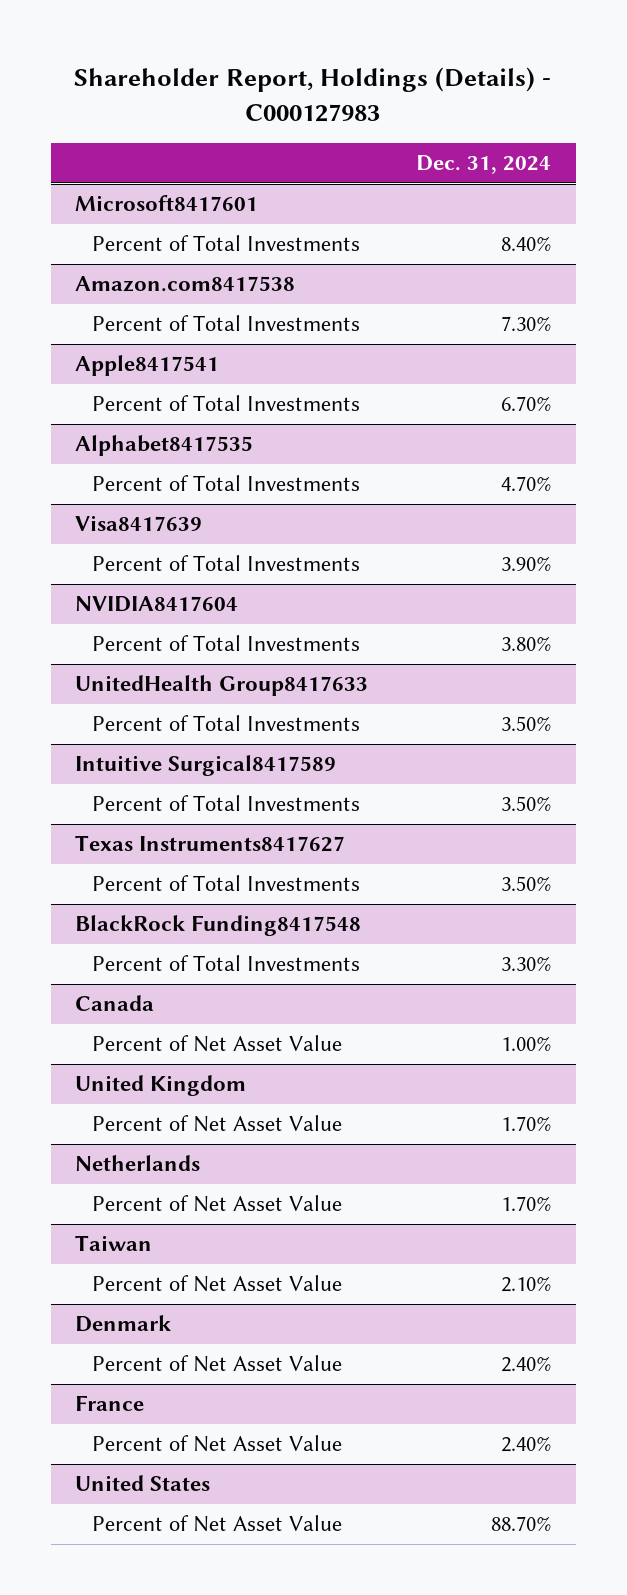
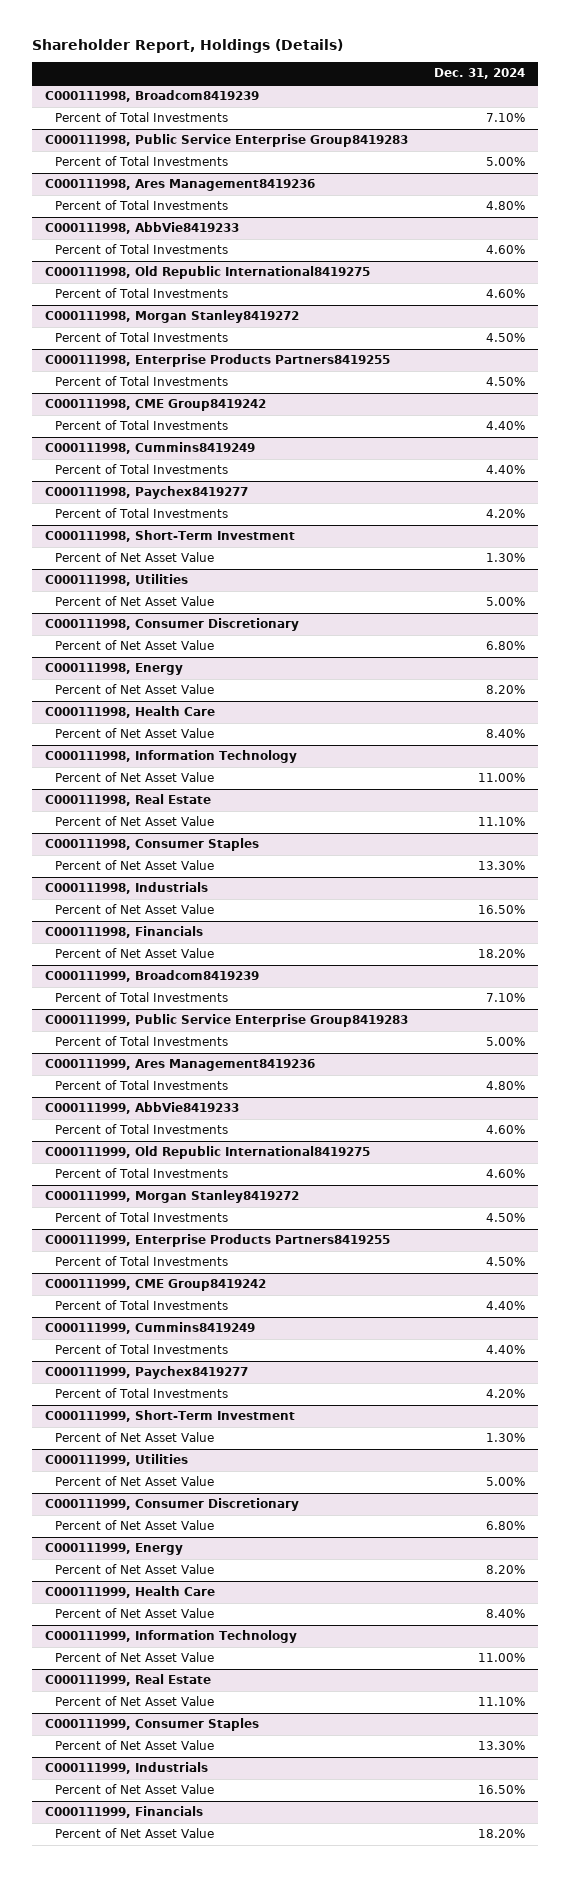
- Shareholder Report, Holdings (Details) - C000127983
+ Shareholder Report, Holdings (Details)
- Microsoft8417601
- Percent of Total Investments | 8.40%
- Amazon.com8417538
- Percent of Total Investments | 7.30%
- Apple8417541
- Percent of Total Investments | 6.70%
- Alphabet8417535
- Percent of Total Investments | 4.70%
- Visa8417639
- Percent of Total Investments | 3.90%
- NVIDIA8417604
- Percent of Total Investments | 3.80%
- UnitedHealth Group8417633
- Percent of Total Investments | 3.50%
- Intuitive Surgical8417589
- Percent of Total Investments | 3.50%
- Texas Instruments8417627
- Percent of Total Investments | 3.50%
- BlackRock Funding8417548
- Percent of Total Investments | 3.30%
- Canada
- Percent of Net Asset Value | 1.00%
- United Kingdom
- Percent of Net Asset Value | 1.70%
- Netherlands
- Percent of Net Asset Value | 1.70%
- Taiwan
- Percent of Net Asset Value | 2.10%
- Denmark
- Percent of Net Asset Value | 2.40%
- France
- Percent of Net Asset Value | 2.40%
- United States
- Percent of Net Asset Value | 88.70%
+ C000111998, Broadcom8419239
+ Percent of Total Investments | 7.10%
+ C000111998, Public Service Enterprise Group8419283
+ Percent of Total Investments | 5.00%
+ C000111998, Ares Management8419236
+ Percent of Total Investments | 4.80%
+ C000111998, AbbVie8419233
+ Percent of Total Investments | 4.60%
+ C000111998, Old Republic International8419275
+ Percent of Total Investments | 4.60%
+ C000111998, Morgan Stanley8419272
+ Percent of Total Investments | 4.50%
+ C000111998, Enterprise Products Partners8419255
+ Percent of Total Investments | 4.50%
+ C000111998, CME Group8419242
+ Percent of Total Investments | 4.40%
+ C000111998, Cummins8419249
+ Percent of Total Investments | 4.40%
+ C000111998, Paychex8419277
+ Percent of Total Investments | 4.20%
+ C000111998, Short-Term Investment
+ Percent of Net Asset Value | 1.30%
+ C000111998, Utilities
+ Percent of Net Asset Value | 5.00%
+ C000111998, Consumer Discretionary
+ Percent of Net Asset Value | 6.80%
+ C000111998, Energy
+ Percent of Net Asset Value | 8.20%
+ C000111998, Health Care
+ Percent of Net Asset Value | 8.40%
+ C000111998, Information Technology
+ Percent of Net Asset Value | 11.00%
+ C000111998, Real Estate
+ Percent of Net Asset Value | 11.10%
+ C000111998, Consumer Staples
+ Percent of Net Asset Value | 13.30%
+ C000111998, Industrials
+ Percent of Net Asset Value | 16.50%
+ C000111998, Financials
+ Percent of Net Asset Value | 18.20%
+ C000111999, Broadcom8419239
+ Percent of Total Investments | 7.10%
+ C000111999, Public Service Enterprise Group8419283
+ Percent of Total Investments | 5.00%
+ C000111999, Ares Management8419236
+ Percent of Total Investments | 4.80%
+ C000111999, AbbVie8419233
+ Percent of Total Investments | 4.60%
+ C000111999, Old Republic International8419275
+ Percent of Total Investments | 4.60%
+ C000111999, Morgan Stanley8419272
+ Percent of Total Investments | 4.50%
+ C000111999, Enterprise Products Partners8419255
+ Percent of Total Investments | 4.50%
+ C000111999, CME Group8419242
+ Percent of Total Investments | 4.40%
+ C000111999, Cummins8419249
+ Percent of Total Investments | 4.40%
+ C000111999, Paychex8419277
+ Percent of Total Investments | 4.20%
+ C000111999, Short-Term Investment
+ Percent of Net Asset Value | 1.30%
+ C000111999, Utilities
+ Percent of Net Asset Value | 5.00%
+ C000111999, Consumer Discretionary
+ Percent of Net Asset Value | 6.80%
+ C000111999, Energy
+ Percent of Net Asset Value | 8.20%
+ C000111999, Health Care
+ Percent of Net Asset Value | 8.40%
+ C000111999, Information Technology
+ Percent of Net Asset Value | 11.00%
+ C000111999, Real Estate
+ Percent of Net Asset Value | 11.10%
+ C000111999, Consumer Staples
+ Percent of Net Asset Value | 13.30%
+ C000111999, Industrials
+ Percent of Net Asset Value | 16.50%
+ C000111999, Financials
+ Percent of Net Asset Value | 18.20%

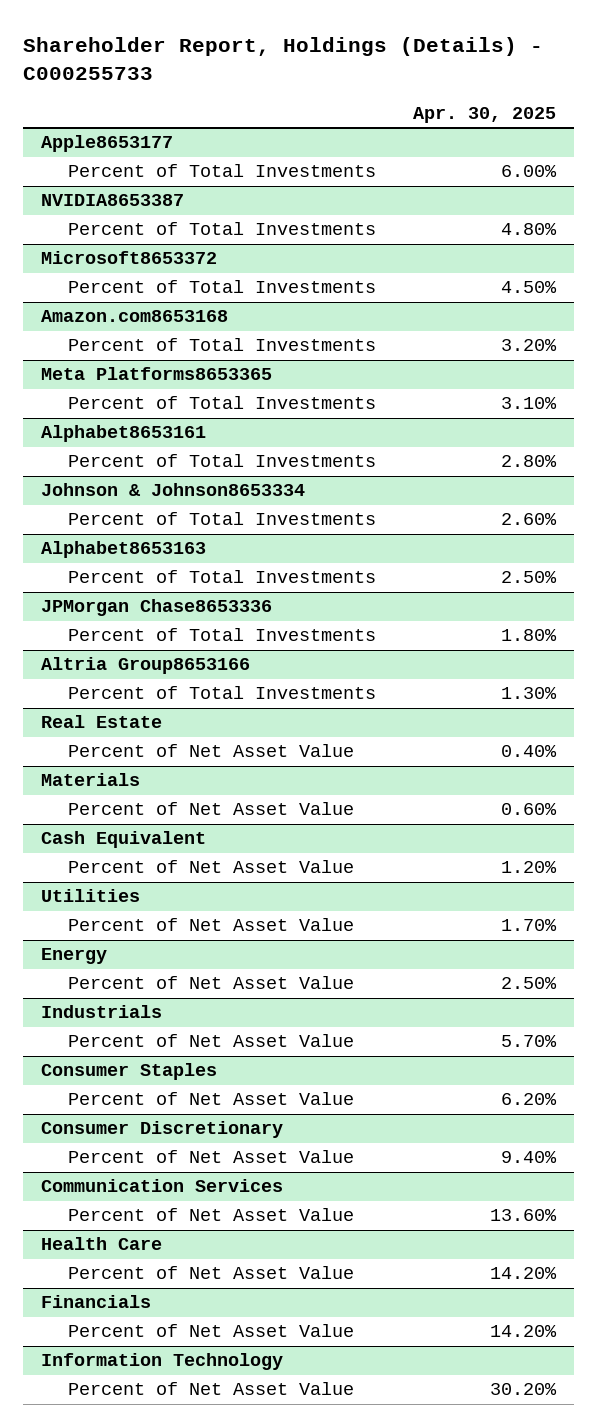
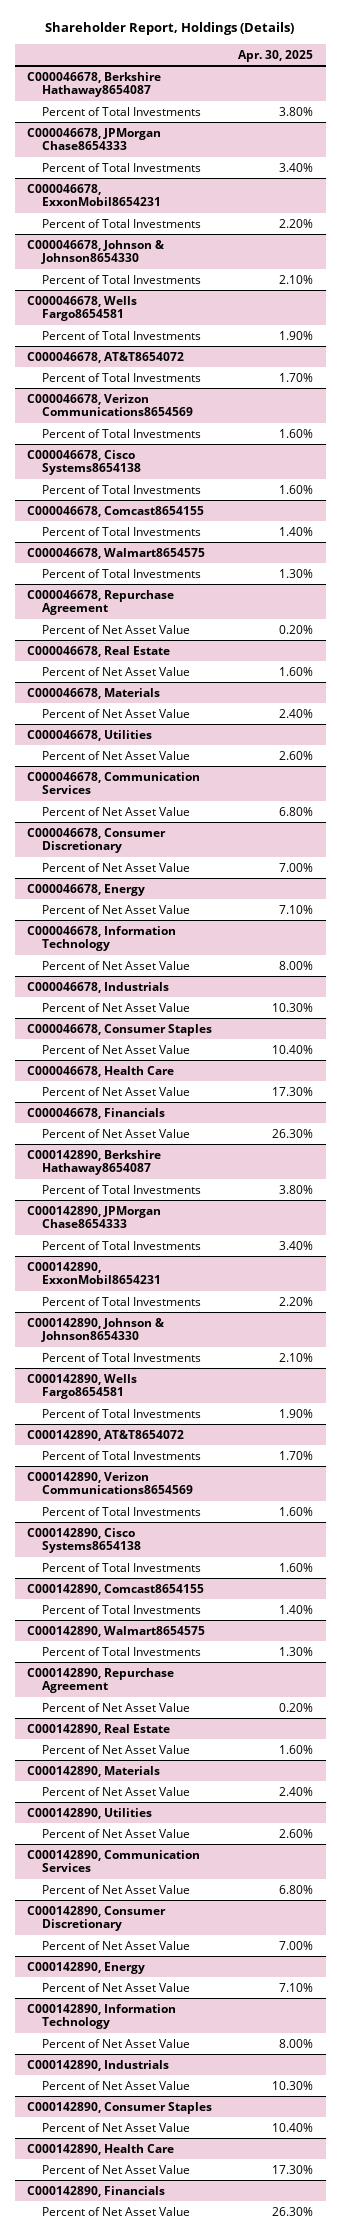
- Shareholder Report, Holdings (Details) - C000255733
+ Shareholder Report, Holdings (Details)
- Apple8653177
- Percent of Total Investments | 6.00%
- NVIDIA8653387
- Percent of Total Investments | 4.80%
- Microsoft8653372
- Percent of Total Investments | 4.50%
- Amazon.com8653168
- Percent of Total Investments | 3.20%
- Meta Platforms8653365
- Percent of Total Investments | 3.10%
- Alphabet8653161
- Percent of Total Investments | 2.80%
- Johnson & Johnson8653334
- Percent of Total Investments | 2.60%
- Alphabet8653163
- Percent of Total Investments | 2.50%
- JPMorgan Chase8653336
- Percent of Total Investments | 1.80%
- Altria Group8653166
+ C000046678, Berkshire Hathaway8654087
+ Percent of Total Investments | 3.80%
+ C000046678, JPMorgan Chase8654333
+ Percent of Total Investments | 3.40%
+ C000046678, ExxonMobil8654231
+ Percent of Total Investments | 2.20%
+ C000046678, Johnson & Johnson8654330
+ Percent of Total Investments | 2.10%
+ C000046678, Wells Fargo8654581
+ Percent of Total Investments | 1.90%
+ C000046678, AT&T8654072
+ Percent of Total Investments | 1.70%
+ C000046678, Verizon Communications8654569
+ Percent of Total Investments | 1.60%
+ C000046678, Cisco Systems8654138
+ Percent of Total Investments | 1.60%
+ C000046678, Comcast8654155
+ Percent of Total Investments | 1.40%
+ C000046678, Walmart8654575
- Real Estate
- Percent of Net Asset Value | 0.40%
- Materials
- Percent of Net Asset Value | 0.60%
- Cash Equivalent
- Percent of Net Asset Value | 1.20%
- Utilities
- Percent of Net Asset Value | 1.70%
- Energy
- Percent of Net Asset Value | 2.50%
- Industrials
- Percent of Net Asset Value | 5.70%
- Consumer Staples
- Percent of Net Asset Value | 6.20%
- Consumer Discretionary
- Percent of Net Asset Value | 9.40%
- Communication Services
- Percent of Net Asset Value | 13.60%
- Health Care
- Percent of Net Asset Value | 14.20%
- Financials
- Percent of Net Asset Value | 14.20%
- Information Technology
- Percent of Net Asset Value | 30.20%
+ C000046678, Repurchase Agreement
+ Percent of Net Asset Value | 0.20%
+ C000046678, Real Estate
+ Percent of Net Asset Value | 1.60%
+ C000046678, Materials
+ Percent of Net Asset Value | 2.40%
+ C000046678, Utilities
+ Percent of Net Asset Value | 2.60%
+ C000046678, Communication Services
+ Percent of Net Asset Value | 6.80%
+ C000046678, Consumer Discretionary
+ Percent of Net Asset Value | 7.00%
+ C000046678, Energy
+ Percent of Net Asset Value | 7.10%
+ C000046678, Information Technology
+ Percent of Net Asset Value | 8.00%
+ C000046678, Industrials
+ Percent of Net Asset Value | 10.30%
+ C000046678, Consumer Staples
+ Percent of Net Asset Value | 10.40%
+ C000046678, Health Care
+ Percent of Net Asset Value | 17.30%
+ C000046678, Financials
+ Percent of Net Asset Value | 26.30%
+ C000142890, Berkshire Hathaway8654087
+ Percent of Total Investments | 3.80%
+ C000142890, JPMorgan Chase8654333
+ Percent of Total Investments | 3.40%
+ C000142890, ExxonMobil8654231
+ Percent of Total Investments | 2.20%
+ C000142890, Johnson & Johnson8654330
+ Percent of Total Investments | 2.10%
+ C000142890, Wells Fargo8654581
+ Percent of Total Investments | 1.90%
+ C000142890, AT&T8654072
+ Percent of Total Investments | 1.70%
+ C000142890, Verizon Communications8654569
+ Percent of Total Investments | 1.60%
+ C000142890, Cisco Systems8654138
+ Percent of Total Investments | 1.60%
+ C000142890, Comcast8654155
+ Percent of Total Investments | 1.40%
+ C000142890, Walmart8654575
+ Percent of Total Investments | 1.30%
+ C000142890, Repurchase Agreement
+ Percent of Net Asset Value | 0.20%
+ C000142890, Real Estate
+ Percent of Net Asset Value | 1.60%
+ C000142890, Materials
+ Percent of Net Asset Value | 2.40%
+ C000142890, Utilities
+ Percent of Net Asset Value | 2.60%
+ C000142890, Communication Services
+ Percent of Net Asset Value | 6.80%
+ C000142890, Consumer Discretionary
+ Percent of Net Asset Value | 7.00%
+ C000142890, Energy
+ Percent of Net Asset Value | 7.10%
+ C000142890, Information Technology
+ Percent of Net Asset Value | 8.00%
+ C000142890, Industrials
+ Percent of Net Asset Value | 10.30%
+ C000142890, Consumer Staples
+ Percent of Net Asset Value | 10.40%
+ C000142890, Health Care
+ Percent of Net Asset Value | 17.30%
+ C000142890, Financials
+ Percent of Net Asset Value | 26.30%

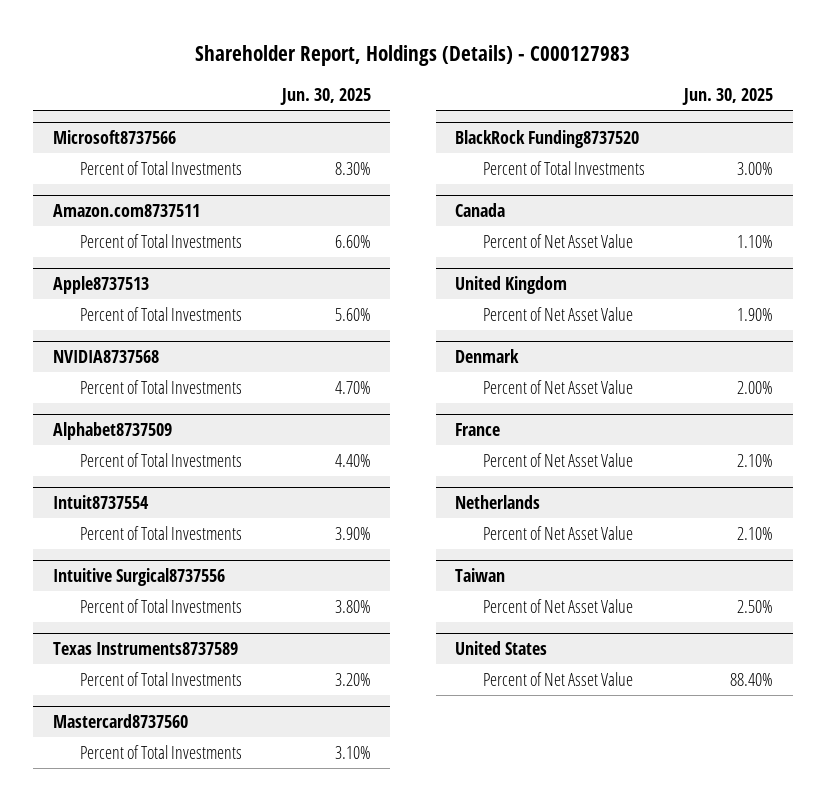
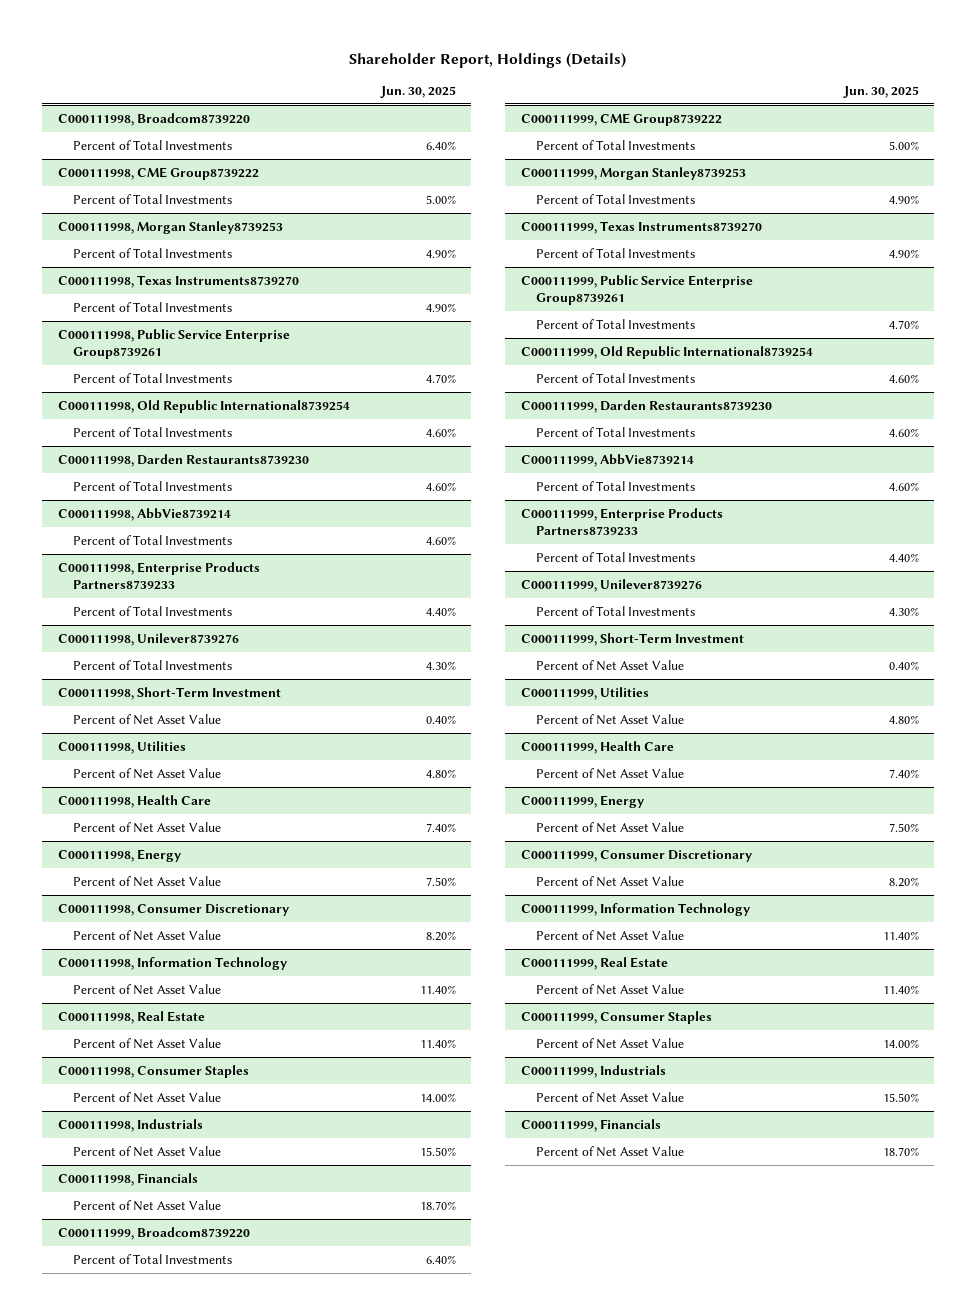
- Shareholder Report, Holdings (Details) - C000127983
+ Shareholder Report, Holdings (Details)
- Microsoft8737566
- Percent of Total Investments | 8.30%
- Amazon.com8737511
- Percent of Total Investments | 6.60%
- Apple8737513
- Percent of Total Investments | 5.60%
- NVIDIA8737568
+ C000111998, Broadcom8739220
+ Percent of Total Investments | 6.40%
+ C000111998, CME Group8739222
+ Percent of Total Investments | 5.00%
+ C000111998, Morgan Stanley8739253
+ Percent of Total Investments | 4.90%
+ C000111998, Texas Instruments8739270
+ Percent of Total Investments | 4.90%
+ C000111998, Public Service Enterprise Group8739261
- Alphabet8737509
+ C000111998, Old Republic International8739254
+ Percent of Total Investments | 4.60%
+ C000111998, Darden Restaurants8739230
+ Percent of Total Investments | 4.60%
+ C000111998, AbbVie8739214
+ Percent of Total Investments | 4.60%
+ C000111998, Enterprise Products Partners8739233
- Intuit8737554
- Percent of Total Investments | 3.90%
- Intuitive Surgical8737556
- Percent of Total Investments | 3.80%
- Texas Instruments8737589
- Percent of Total Investments | 3.20%
- Mastercard8737560
- Percent of Total Investments | 3.10%
- BlackRock Funding8737520
- Percent of Total Investments | 3.00%
- Canada
- Percent of Net Asset Value | 1.10%
- United Kingdom
- Percent of Net Asset Value | 1.90%
- Denmark
- Percent of Net Asset Value | 2.00%
- France
- Percent of Net Asset Value | 2.10%
- Netherlands
- Percent of Net Asset Value | 2.10%
- Taiwan
- Percent of Net Asset Value | 2.50%
- United States
- Percent of Net Asset Value | 88.40%
+ C000111998, Unilever8739276
+ Percent of Total Investments | 4.30%
+ C000111998, Short-Term Investment
+ Percent of Net Asset Value | 0.40%
+ C000111998, Utilities
+ Percent of Net Asset Value | 4.80%
+ C000111998, Health Care
+ Percent of Net Asset Value | 7.40%
+ C000111998, Energy
+ Percent of Net Asset Value | 7.50%
+ C000111998, Consumer Discretionary
+ Percent of Net Asset Value | 8.20%
+ C000111998, Information Technology
+ Percent of Net Asset Value | 11.40%
+ C000111998, Real Estate
+ Percent of Net Asset Value | 11.40%
+ C000111998, Consumer Staples
+ Percent of Net Asset Value | 14.00%
+ C000111998, Industrials
+ Percent of Net Asset Value | 15.50%
+ C000111998, Financials
+ Percent of Net Asset Value | 18.70%
+ C000111999, Broadcom8739220
+ Percent of Total Investments | 6.40%
+ C000111999, CME Group8739222
+ Percent of Total Investments | 5.00%
+ C000111999, Morgan Stanley8739253
+ Percent of Total Investments | 4.90%
+ C000111999, Texas Instruments8739270
+ Percent of Total Investments | 4.90%
+ C000111999, Public Service Enterprise Group8739261
+ Percent of Total Investments | 4.70%
+ C000111999, Old Republic International8739254
+ Percent of Total Investments | 4.60%
+ C000111999, Darden Restaurants8739230
+ Percent of Total Investments | 4.60%
+ C000111999, AbbVie8739214
+ Percent of Total Investments | 4.60%
+ C000111999, Enterprise Products Partners8739233
+ Percent of Total Investments | 4.40%
+ C000111999, Unilever8739276
+ Percent of Total Investments | 4.30%
+ C000111999, Short-Term Investment
+ Percent of Net Asset Value | 0.40%
+ C000111999, Utilities
+ Percent of Net Asset Value | 4.80%
+ C000111999, Health Care
+ Percent of Net Asset Value | 7.40%
+ C000111999, Energy
+ Percent of Net Asset Value | 7.50%
+ C000111999, Consumer Discretionary
+ Percent of Net Asset Value | 8.20%
+ C000111999, Information Technology
+ Percent of Net Asset Value | 11.40%
+ C000111999, Real Estate
+ Percent of Net Asset Value | 11.40%
+ C000111999, Consumer Staples
+ Percent of Net Asset Value | 14.00%
+ C000111999, Industrials
+ Percent of Net Asset Value | 15.50%
+ C000111999, Financials
+ Percent of Net Asset Value | 18.70%

